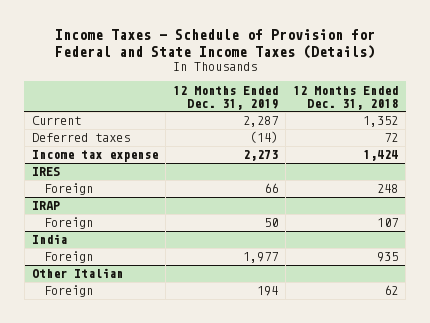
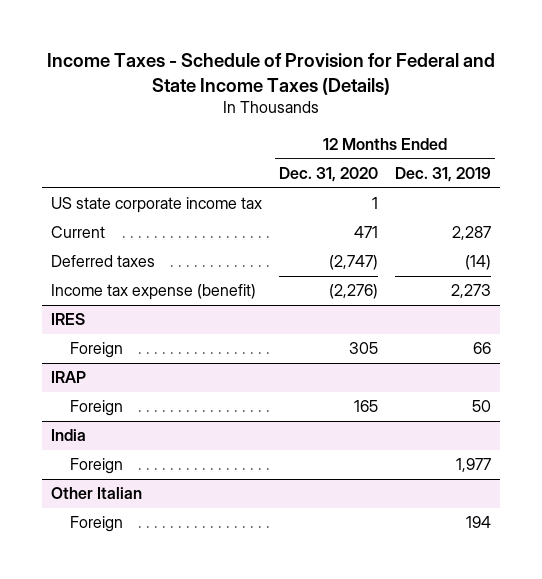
- | 12 Months Ended Dec. 31, 2019 | 12 Months Ended Dec. 31, 2018
+ | 12 Months Ended Dec. 31, 2020 | 12 Months Ended Dec. 31, 2019
+ US state corporate income tax | 1 |
- Income tax expense | 2,273 | 1,424
+ Income tax expense (benefit) | (2,276) | 2,273

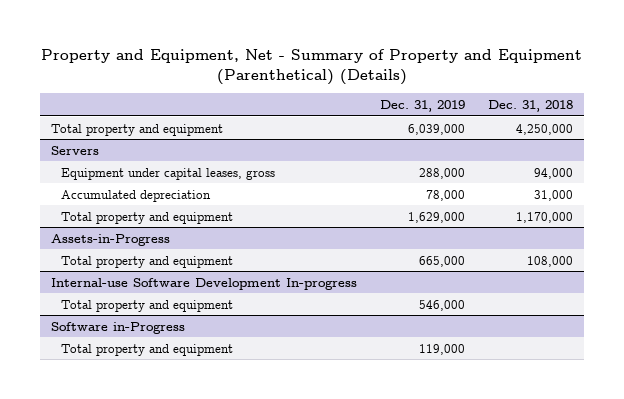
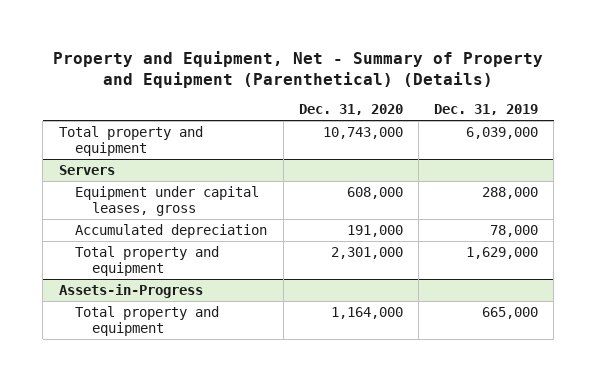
- | Dec. 31, 2019 | Dec. 31, 2018
+ | Dec. 31, 2020 | Dec. 31, 2019
- Internal-use Software Development In-progress
- Total property and equipment | 546,000 |
- Software in-Progress
- Total property and equipment | 119,000 |

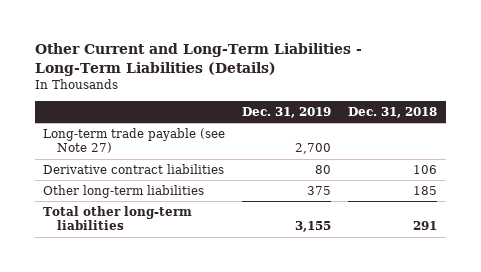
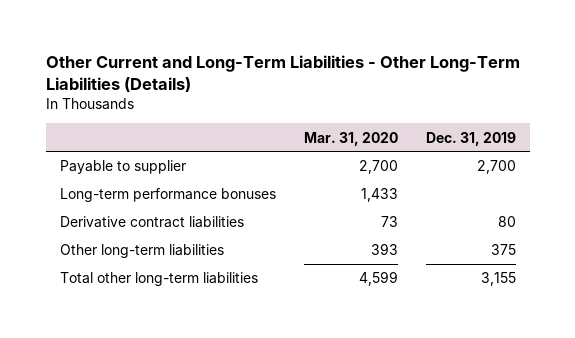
- Other Current and Long-Term Liabilities - Long-Term Liabilities (Details)
+ Other Current and Long-Term Liabilities - Other Long-Term Liabilities (Details)
- | Dec. 31, 2019 | Dec. 31, 2018
+ | Mar. 31, 2020 | Dec. 31, 2019
- Long-term trade payable (see Note 27) | 2,700 |
+ Payable to supplier | 2,700 | 2,700
+ Long-term performance bonuses | 1,433 |

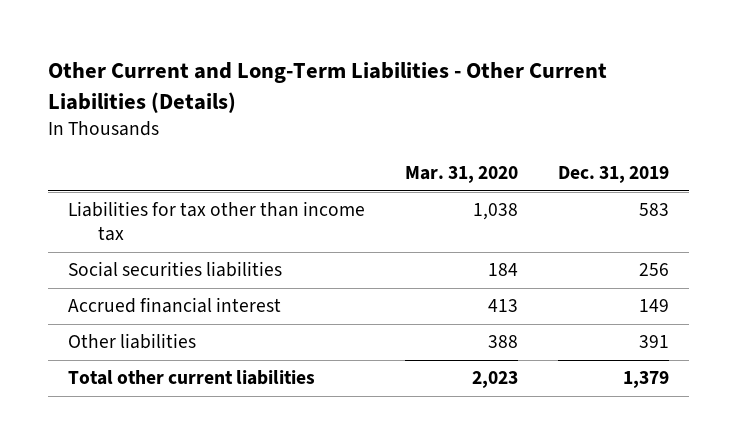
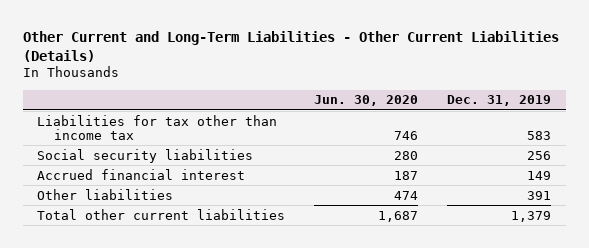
- | Mar. 31, 2020 | Dec. 31, 2019
+ | Jun. 30, 2020 | Dec. 31, 2019
- Social securities liabilities | 184 | 256
+ Social security liabilities | 280 | 256

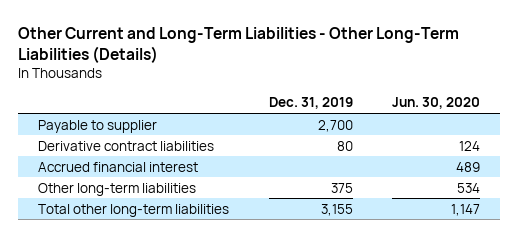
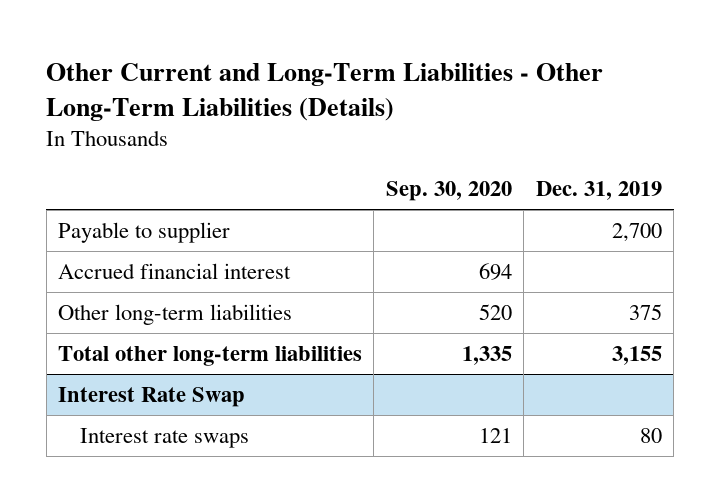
- | Dec. 31, 2019 | Jun. 30, 2020
+ | Sep. 30, 2020 | Dec. 31, 2019
- Derivative contract liabilities | 80 | 124
+ Interest Rate Swap
+ Interest rate swaps | 121 | 80

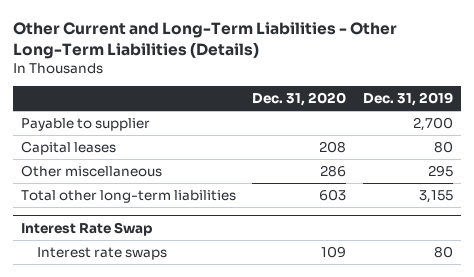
- | Sep. 30, 2020 | Dec. 31, 2019
+ | Dec. 31, 2020 | Dec. 31, 2019
- Accrued financial interest | 694 |
- Other long-term liabilities | 520 | 375
+ Capital leases | 208 | 80
+ Other miscellaneous | 286 | 295

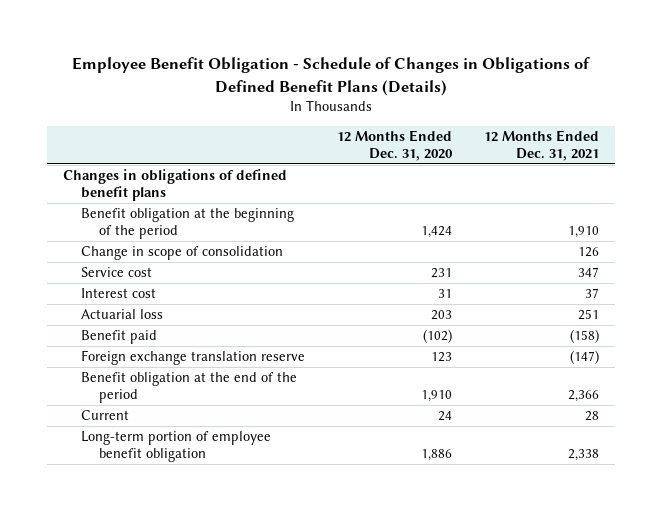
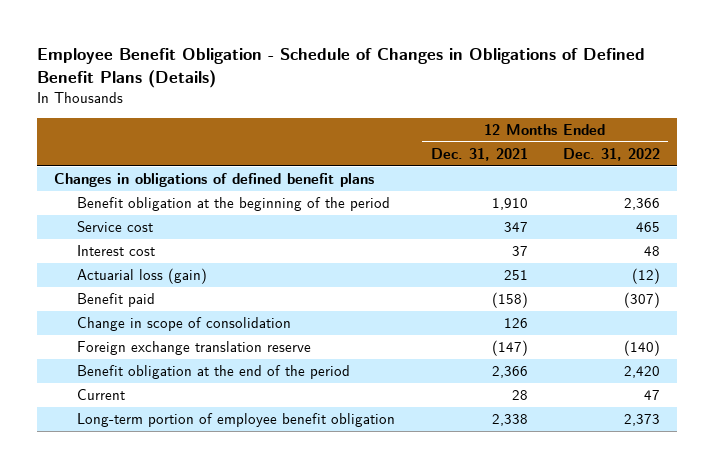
- | 12 Months Ended Dec. 31, 2020 | 12 Months Ended Dec. 31, 2021
+ | 12 Months Ended Dec. 31, 2021 | 12 Months Ended Dec. 31, 2022
- Actuarial loss | 203 | 251
+ Actuarial loss (gain) | 251 | (12)
moved down: Change in scope of consolidation | 126 |

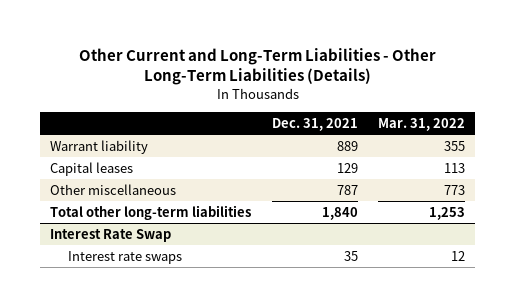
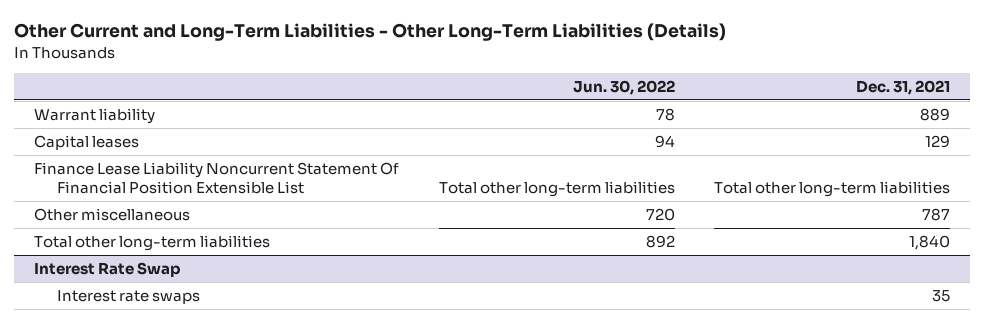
- | Dec. 31, 2021 | Mar. 31, 2022
+ | Jun. 30, 2022 | Dec. 31, 2021
+ Finance Lease Liability Noncurrent Statement Of Financial Position Extensible List | Total other long-term liabilities | Total other long-term liabilities

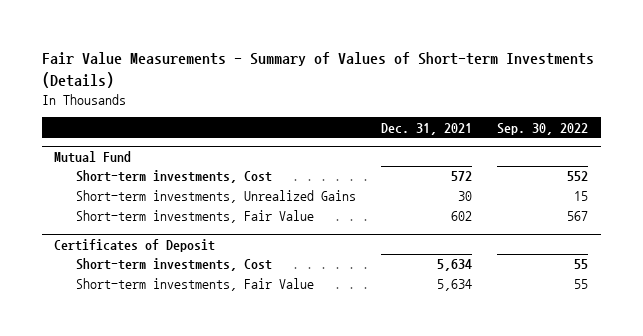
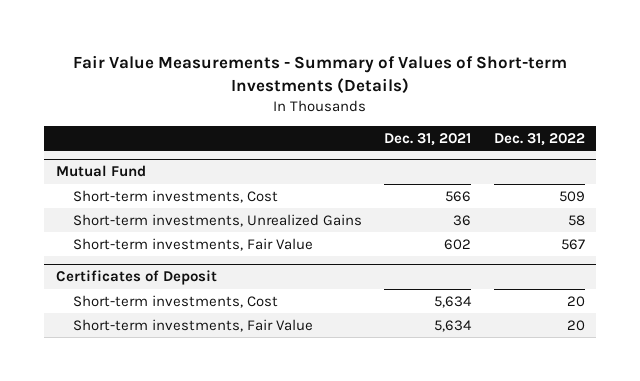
- | Dec. 31, 2021 | Sep. 30, 2022
+ | Dec. 31, 2021 | Dec. 31, 2022
@ Mutual Fund
- Short-term investments, Cost | 572 | 552
- Short-term investments, Unrealized Gains | 30 | 15
+ Short-term investments, Cost | 566 | 509
+ Short-term investments, Unrealized Gains | 36 | 58

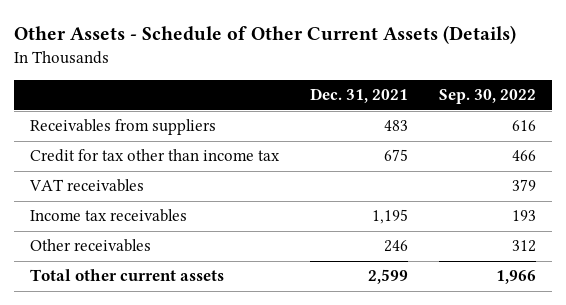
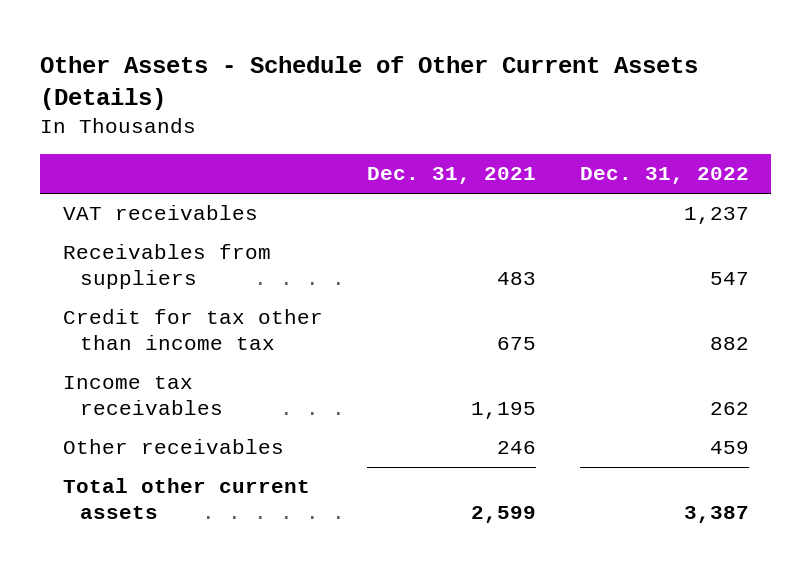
- | Dec. 31, 2021 | Sep. 30, 2022
+ | Dec. 31, 2021 | Dec. 31, 2022
moved up: VAT receivables | | 1,237

